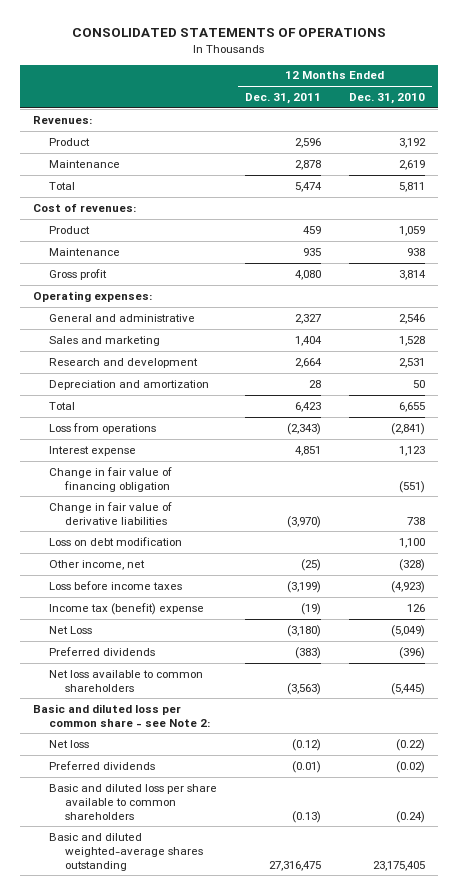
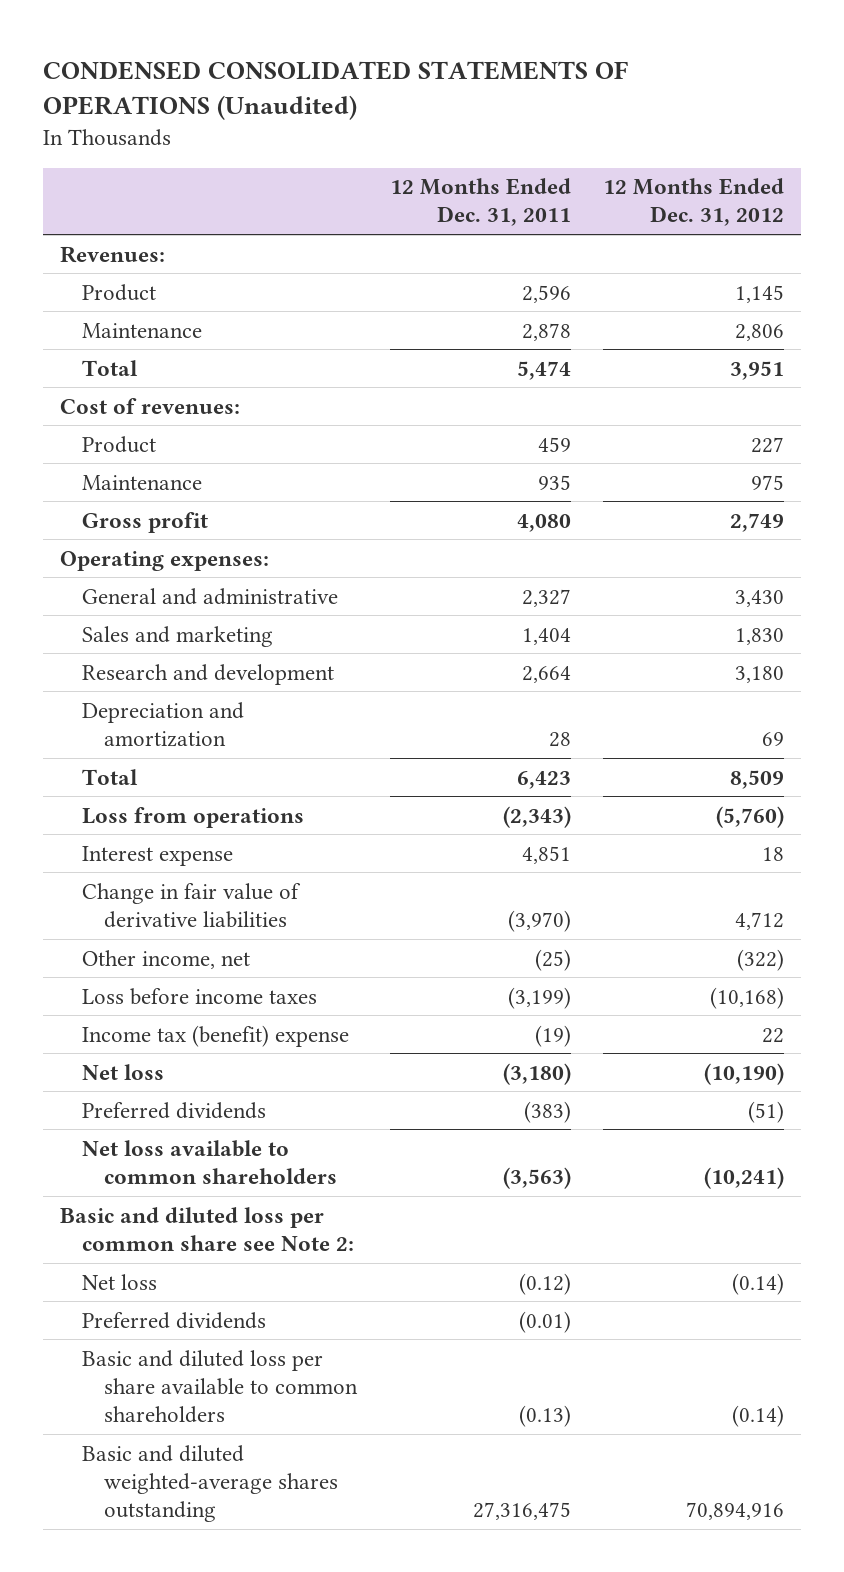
- CONSOLIDATED STATEMENTS OF OPERATIONS
+ CONDENSED CONSOLIDATED STATEMENTS OF OPERATIONS (Unaudited)
- | 12 Months Ended Dec. 31, 2011 | 12 Months Ended Dec. 31, 2010
+ | 12 Months Ended Dec. 31, 2011 | 12 Months Ended Dec. 31, 2012
- Change in fair value of financing obligation | | (551)
- Loss on debt modification | | 1,100
- Net Loss | (3,180) | (5,049)
+ Net loss | (3,180) | (10,190)
- Basic and diluted loss per common share - see Note 2:
+ Basic and diluted loss per common share see Note 2:

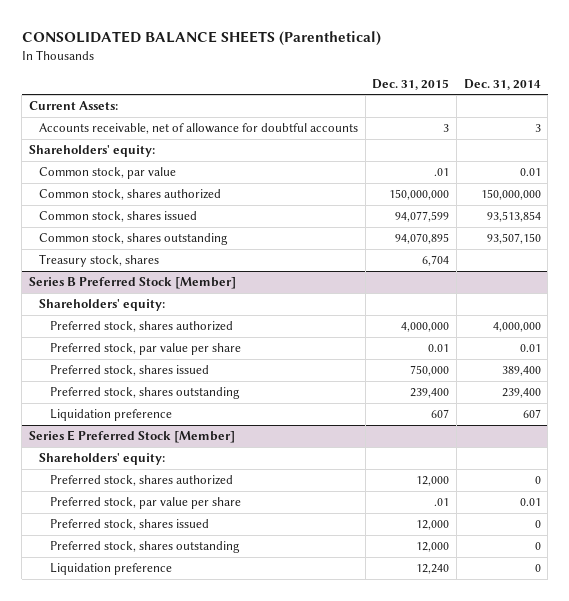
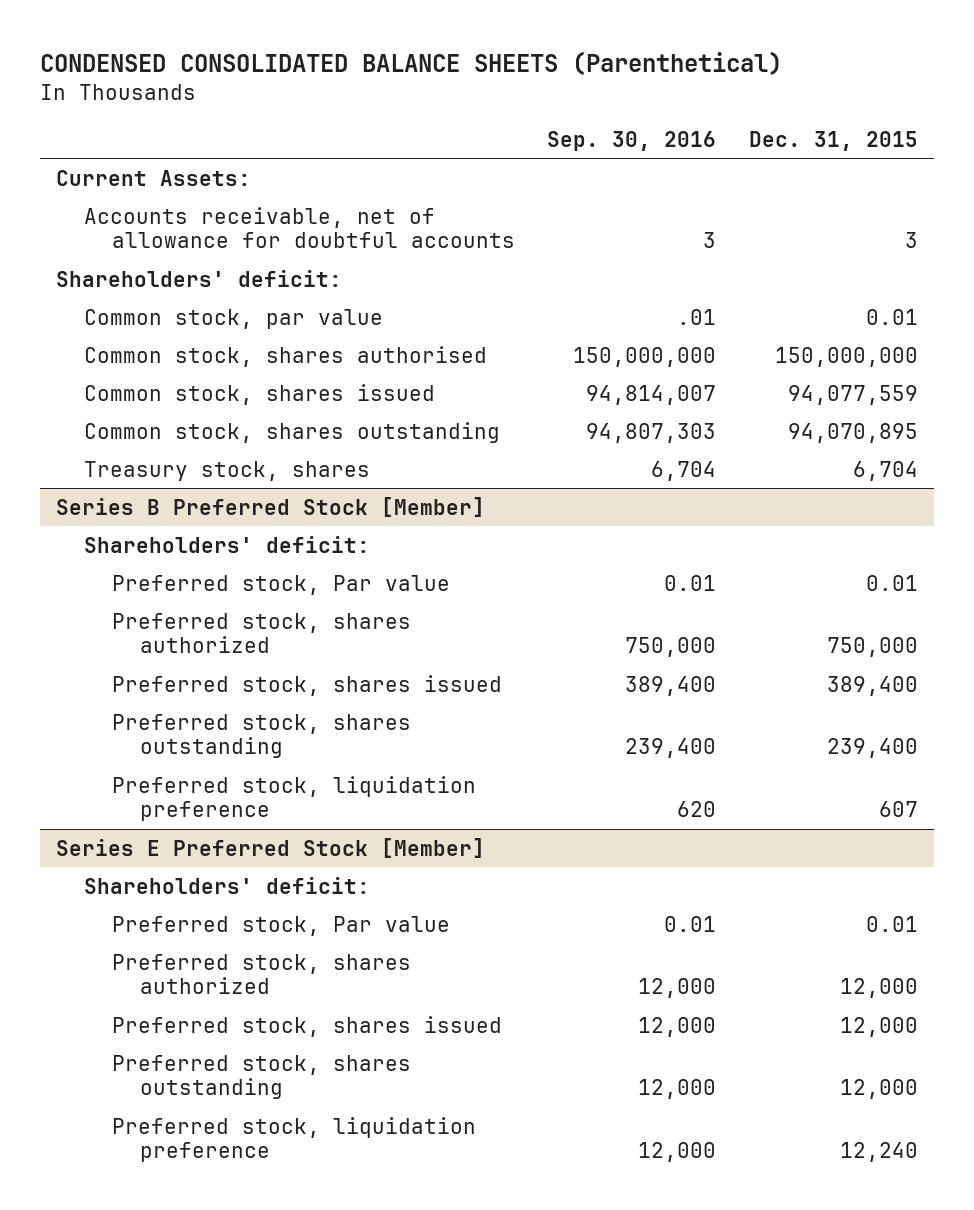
- CONSOLIDATED BALANCE SHEETS (Parenthetical)
+ CONDENSED CONSOLIDATED BALANCE SHEETS (Parenthetical)
- | Dec. 31, 2015 | Dec. 31, 2014
+ | Sep. 30, 2016 | Dec. 31, 2015
- Shareholders' equity:
- Common stock, par value | .01 | 0.01
- Common stock, shares authorized | 150,000,000 | 150,000,000
- Common stock, shares issued | 94,077,599 | 93,513,854
+ Shareholders' deficit:
+ Common stock, par value | .01 | 0.01
+ Common stock, shares authorised | 150,000,000 | 150,000,000
+ Common stock, shares issued | 94,814,007 | 94,077,559
@ Series B Preferred Stock [Member]
- Shareholders' equity:
- Preferred stock, shares authorized | 4,000,000 | 4,000,000
- Preferred stock, par value per share | 0.01 | 0.01
- Preferred stock, shares issued | 750,000 | 389,400
+ Shareholders' deficit:
+ Preferred stock, Par value | 0.01 | 0.01
+ Preferred stock, shares authorized | 750,000 | 750,000
+ Preferred stock, shares issued | 389,400 | 389,400
- Liquidation preference | 607 | 607
+ Preferred stock, liquidation preference | 620 | 607
@ Series E Preferred Stock [Member]
- Shareholders' equity:
+ Shareholders' deficit:
+ Preferred stock, Par value | 0.01 | 0.01
- Preferred stock, par value per share | .01 | 0.01
- Liquidation preference | 12,240 | 0
+ Preferred stock, liquidation preference | 12,000 | 12,240

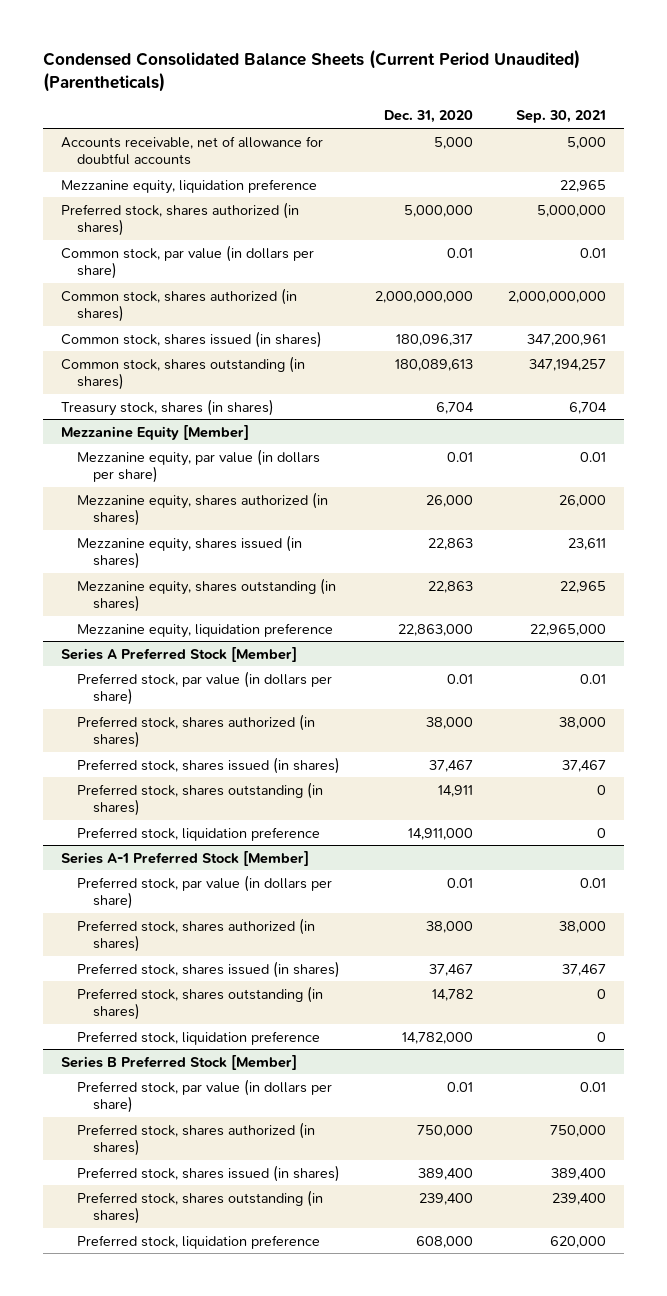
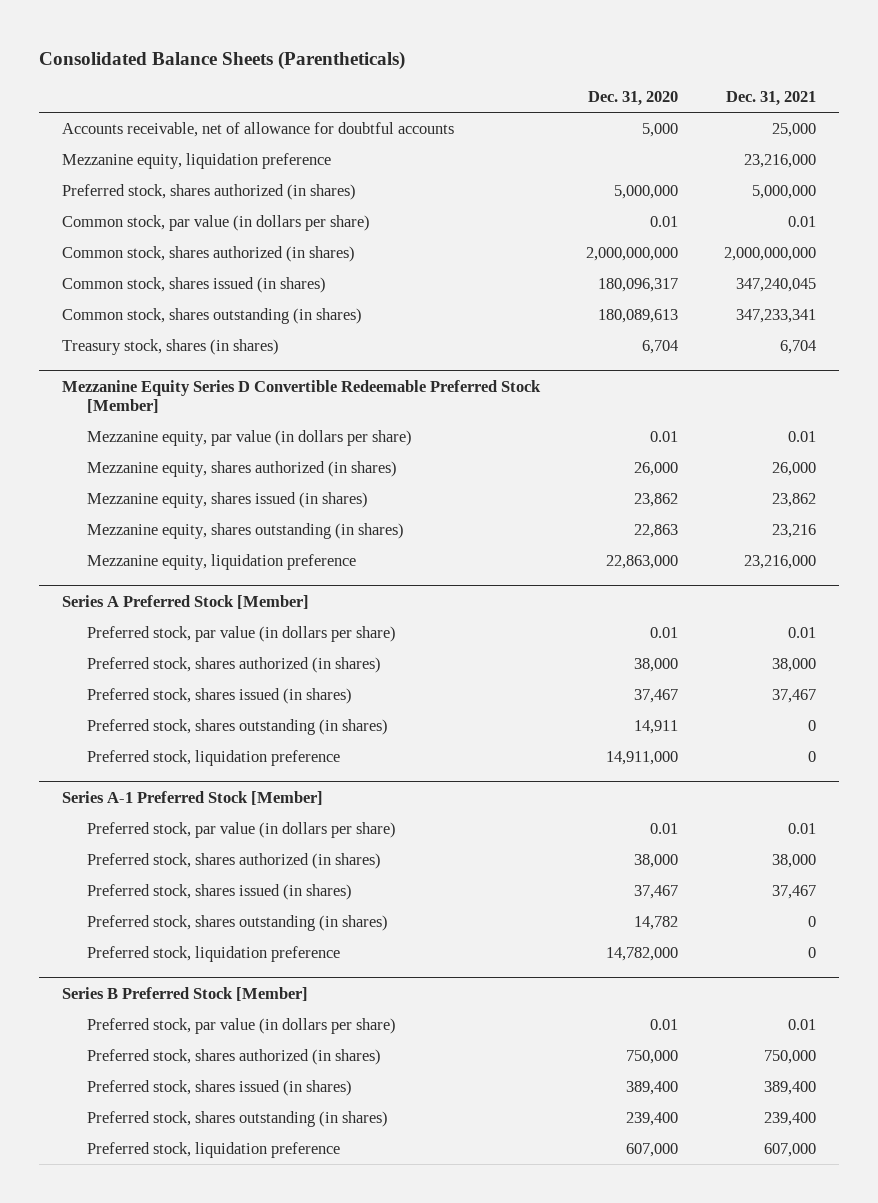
- Condensed Consolidated Balance Sheets (Current Period Unaudited) (Parentheticals)
+ Consolidated Balance Sheets (Parentheticals)
- | Dec. 31, 2020 | Sep. 30, 2021
+ | Dec. 31, 2020 | Dec. 31, 2021
- Mezzanine Equity [Member]
+ Mezzanine Equity Series D Convertible Redeemable Preferred Stock [Member]
- Mezzanine equity, shares issued (in shares) | 22,863 | 23,611
+ Mezzanine equity, shares issued (in shares) | 23,862 | 23,862
@ Series B Preferred Stock [Member]
- Preferred stock, liquidation preference | 608,000 | 620,000
+ Preferred stock, liquidation preference | 607,000 | 607,000

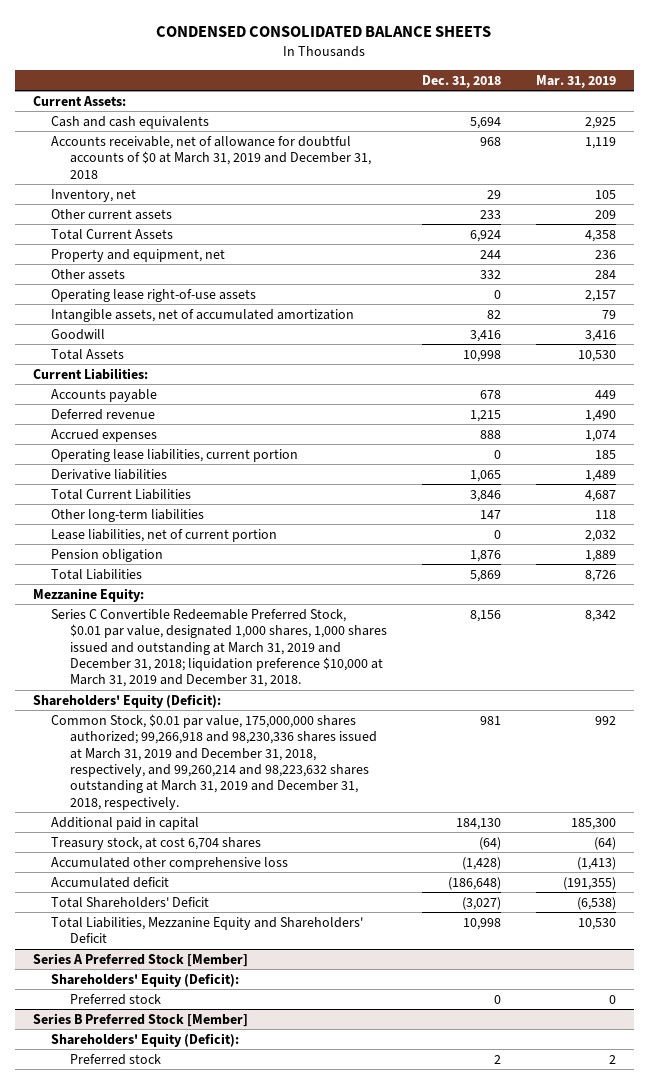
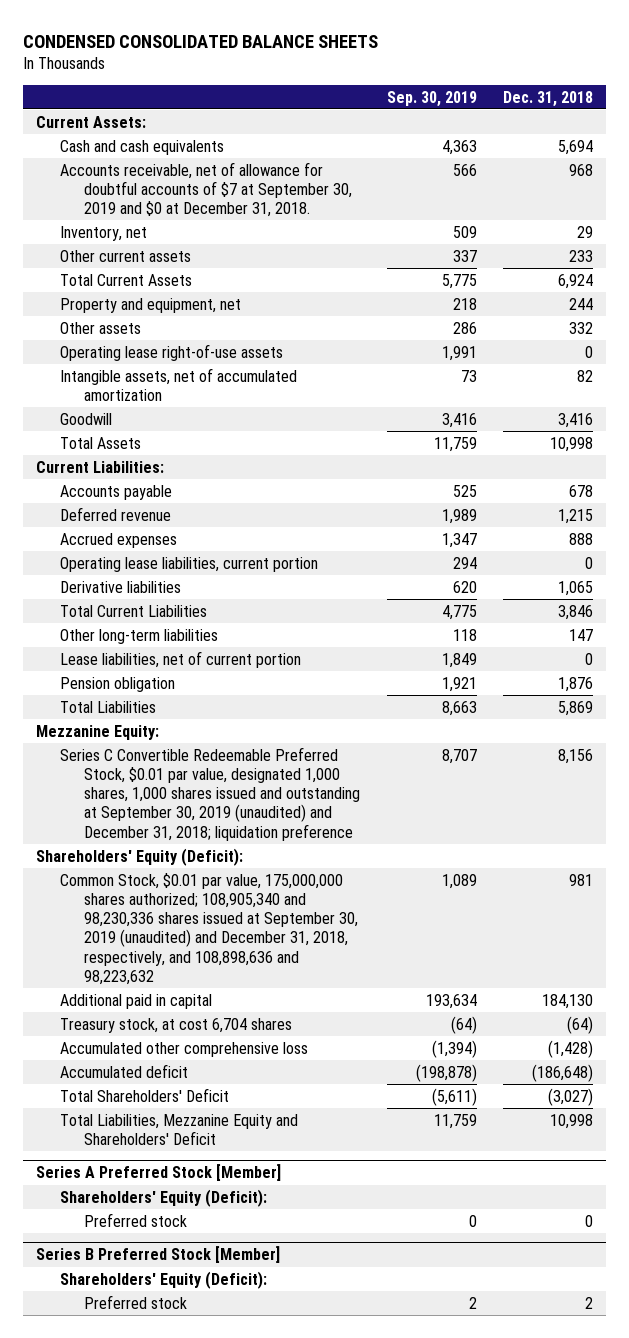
- | Dec. 31, 2018 | Mar. 31, 2019
+ | Sep. 30, 2019 | Dec. 31, 2018
- Accounts receivable, net of allowance for doubtful accounts of $0 at March 31, 2019 and December 31, 2018 | 968 | 1,119
+ Accounts receivable, net of allowance for doubtful accounts of $7 at September 30, 2019 and $0 at December 31, 2018. | 566 | 968
- Series C Convertible Redeemable Preferred Stock, $0.01 par value, designated 1,000 shares, 1,000 shares issued and outstanding at March 31, 2019 and December 31, 2018; liquidation preference $10,000 at March 31, 2019 and December 31, 2018. | 8,156 | 8,342
+ Series C Convertible Redeemable Preferred Stock, $0.01 par value, designated 1,000 shares, 1,000 shares issued and outstanding at September 30, 2019 (unaudited) and December 31, 2018; liquidation preference | 8,707 | 8,156
- Common Stock, $0.01 par value, 175,000,000 shares authorized; 99,266,918 and 98,230,336 shares issued at March 31, 2019 and December 31, 2018, respectively, and 99,260,214 and 98,223,632 shares outstanding at March 31, 2019 and December 31, 2018, respectively. | 981 | 992
+ Common Stock, $0.01 par value, 175,000,000 shares authorized; 108,905,340 and 98,230,336 shares issued at September 30, 2019 (unaudited) and December 31, 2018, respectively, and 108,898,636 and 98,223,632 | 1,089 | 981

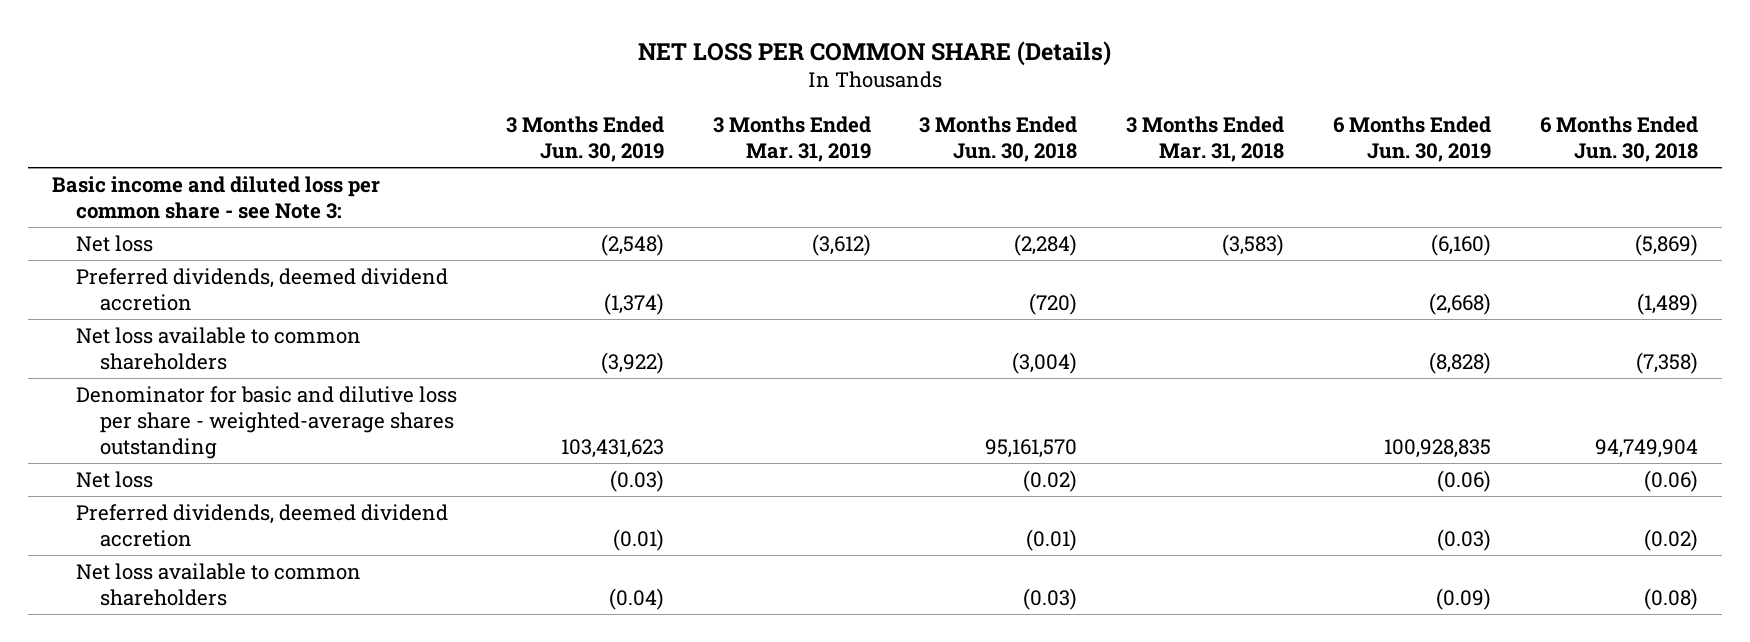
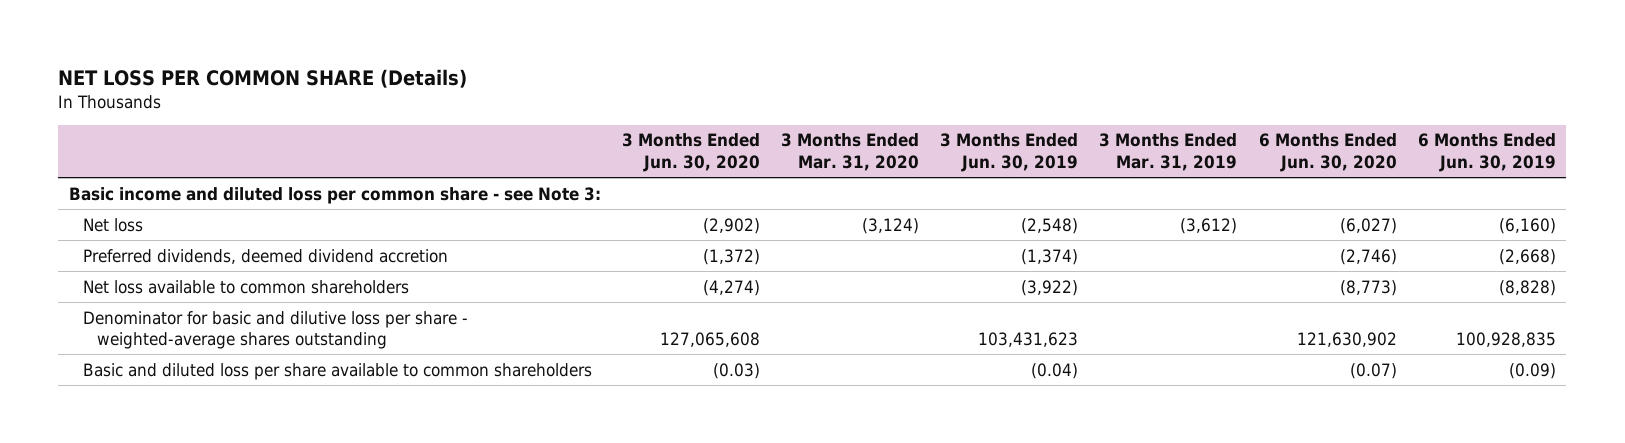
- | 3 Months Ended Jun. 30, 2019 | 3 Months Ended Mar. 31, 2019 | 3 Months Ended Jun. 30, 2018 | 3 Months Ended Mar. 31, 2018 | 6 Months Ended Jun. 30, 2019 | 6 Months Ended Jun. 30, 2018
+ | 3 Months Ended Jun. 30, 2020 | 3 Months Ended Mar. 31, 2020 | 3 Months Ended Jun. 30, 2019 | 3 Months Ended Mar. 31, 2019 | 6 Months Ended Jun. 30, 2020 | 6 Months Ended Jun. 30, 2019
- Net loss | (0.03) | | (0.02) | | (0.06) | (0.06)
- Preferred dividends, deemed dividend accretion | (0.01) | | (0.01) | | (0.03) | (0.02)
- Net loss available to common shareholders | (0.04) | | (0.03) | | (0.09) | (0.08)
+ Basic and diluted loss per share available to common shareholders | (0.03) | | (0.04) | | (0.07) | (0.09)

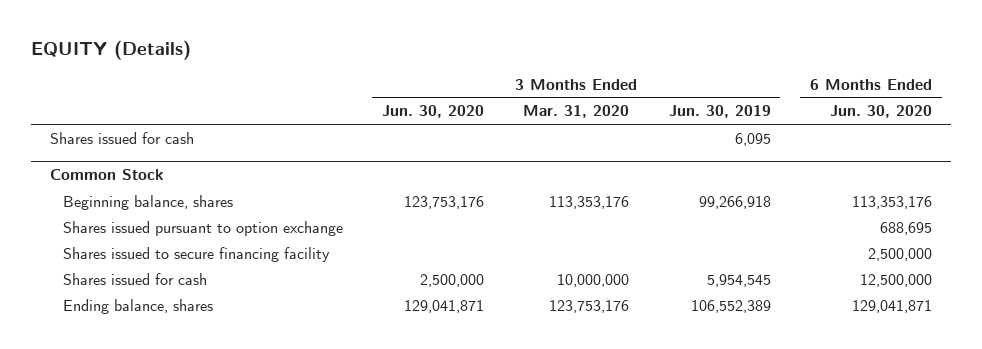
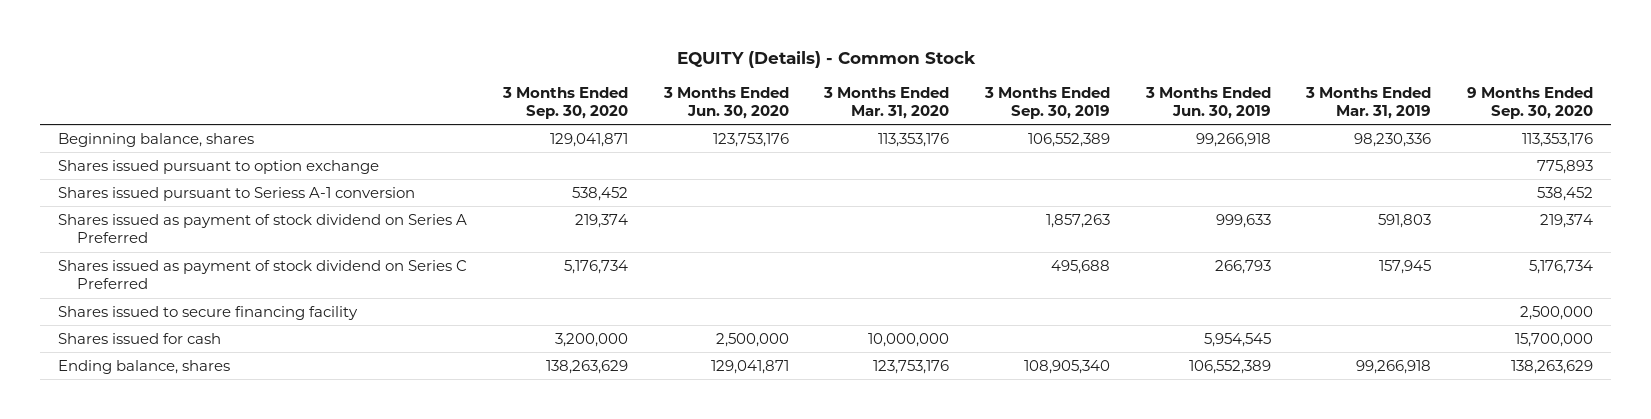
- EQUITY (Details)
+ EQUITY (Details) - Common Stock
- | 3 Months Ended Jun. 30, 2020 | 3 Months Ended Mar. 31, 2020 | 3 Months Ended Jun. 30, 2019 | 6 Months Ended Jun. 30, 2020
+ | 3 Months Ended Sep. 30, 2020 | 3 Months Ended Jun. 30, 2020 | 3 Months Ended Mar. 31, 2020 | 3 Months Ended Sep. 30, 2019 | 3 Months Ended Jun. 30, 2019 | 3 Months Ended Mar. 31, 2019 | 9 Months Ended Sep. 30, 2020
- Shares issued for cash | | | 6,095 |
- Common Stock
+ Shares issued pursuant to Seriess A-1 conversion | 538,452 | | | | | | 538,452
+ Shares issued as payment of stock dividend on Series A Preferred | 219,374 | | | 1,857,263 | 999,633 | 591,803 | 219,374
+ Shares issued as payment of stock dividend on Series C Preferred | 5,176,734 | | | 495,688 | 266,793 | 157,945 | 5,176,734

